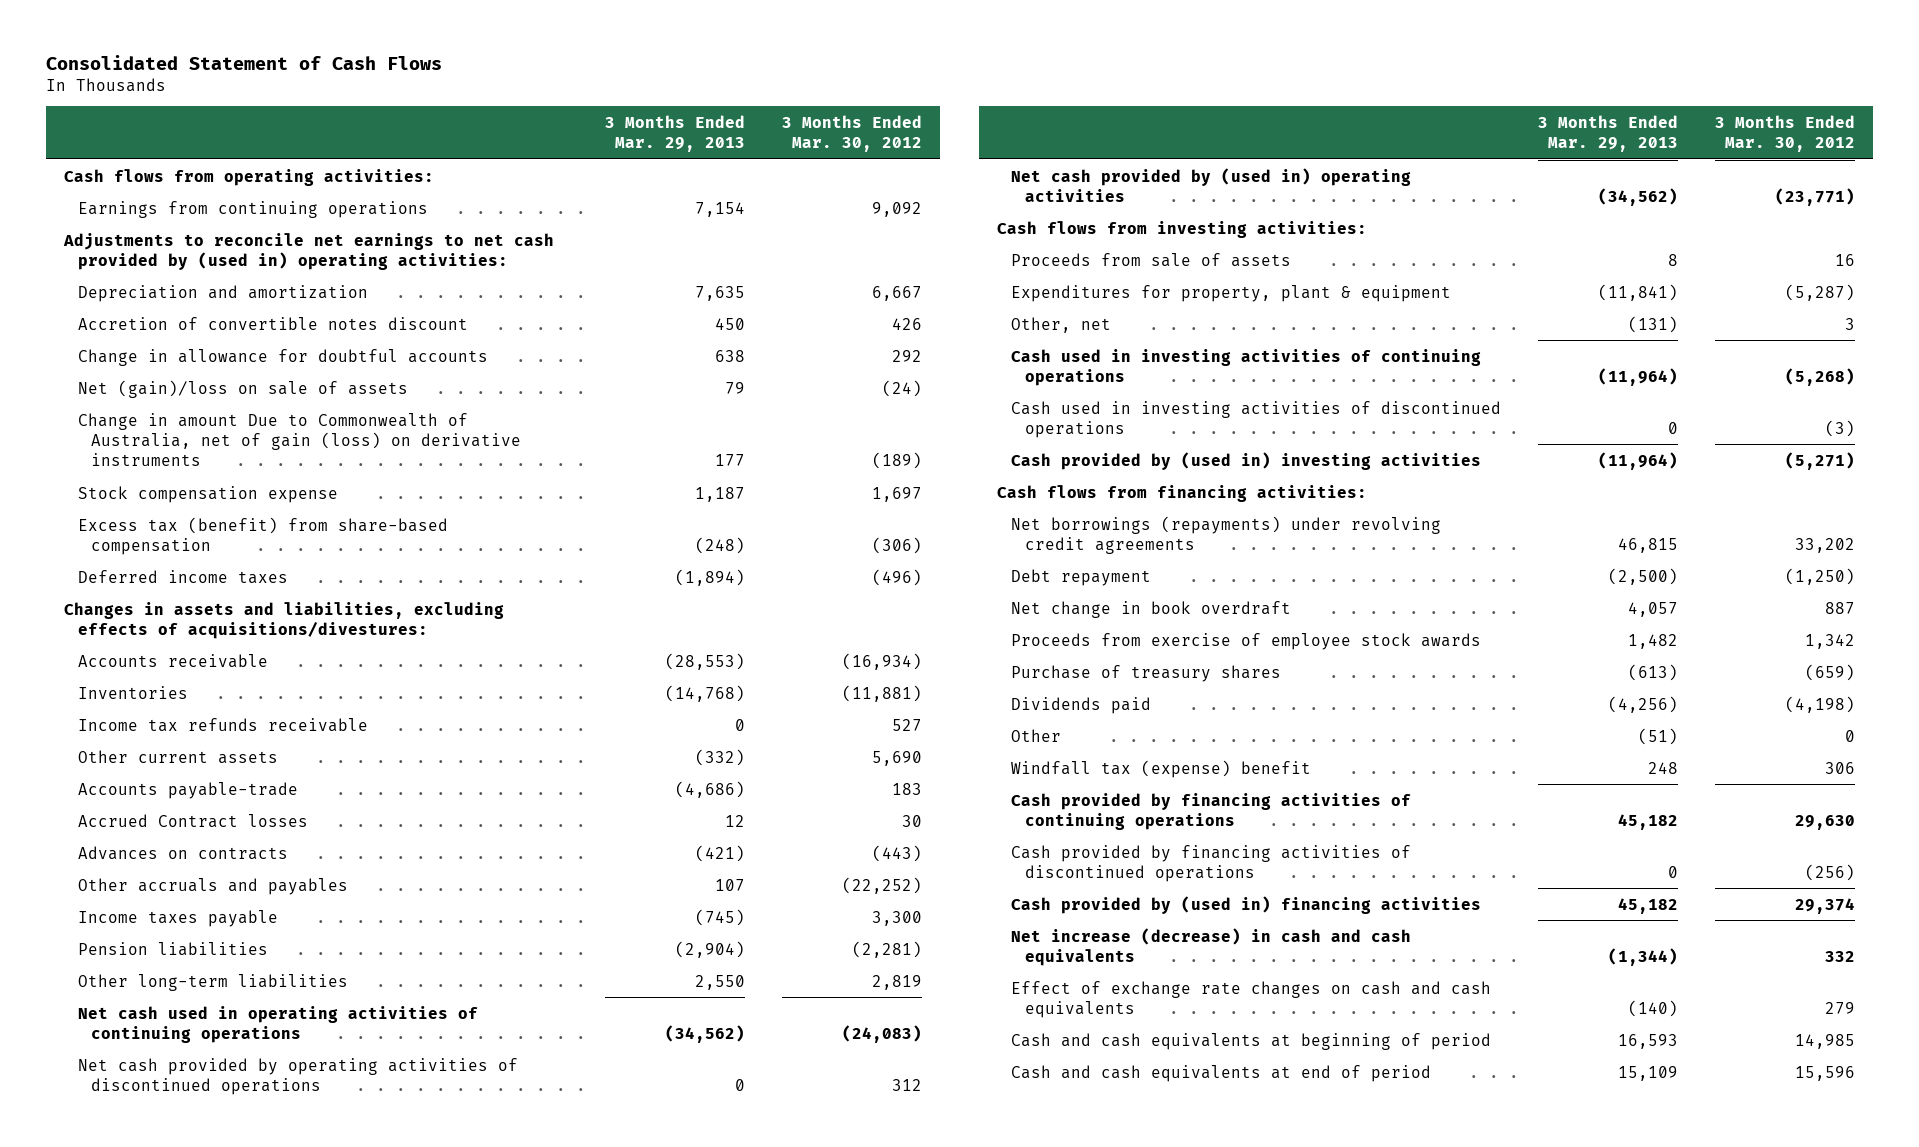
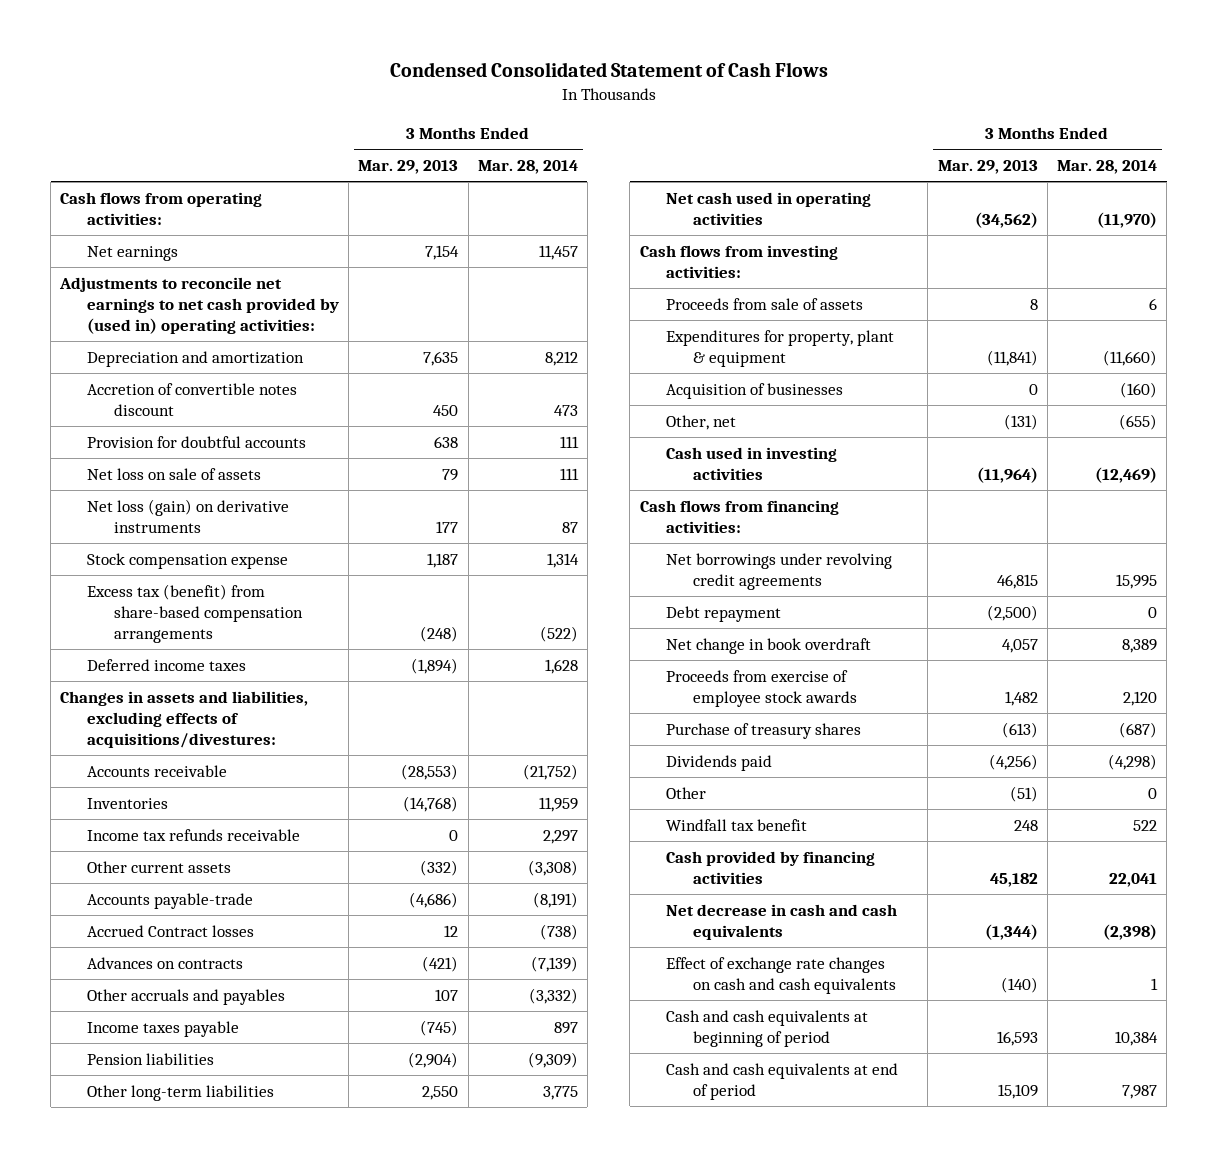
- Consolidated Statement of Cash Flows
+ Condensed Consolidated Statement of Cash Flows
- | 3 Months Ended Mar. 29, 2013 | 3 Months Ended Mar. 30, 2012
+ | 3 Months Ended Mar. 29, 2013 | 3 Months Ended Mar. 28, 2014
- Earnings from continuing operations | 7,154 | 9,092
+ Net earnings | 7,154 | 11,457
- Change in allowance for doubtful accounts | 638 | 292
- Net (gain)/loss on sale of assets | 79 | (24)
- Change in amount Due to Commonwealth of Australia, net of gain (loss) on derivative instruments | 177 | (189)
+ Provision for doubtful accounts | 638 | 111
+ Net loss on sale of assets | 79 | 111
+ Net loss (gain) on derivative instruments | 177 | 87
- Excess tax (benefit) from share-based compensation | (248) | (306)
+ Excess tax (benefit) from share-based compensation arrangements | (248) | (522)
- Net cash used in operating activities of continuing operations | (34,562) | (24,083)
- Net cash provided by operating activities of discontinued operations | 0 | 312
- Net cash provided by (used in) operating activities | (34,562) | (23,771)
+ Net cash used in operating activities | (34,562) | (11,970)
+ Acquisition of businesses | 0 | (160)
- Cash used in investing activities of continuing operations | (11,964) | (5,268)
- Cash used in investing activities of discontinued operations | 0 | (3)
- Cash provided by (used in) investing activities | (11,964) | (5,271)
+ Cash used in investing activities | (11,964) | (12,469)
- Net borrowings (repayments) under revolving credit agreements | 46,815 | 33,202
+ Net borrowings under revolving credit agreements | 46,815 | 15,995
- Windfall tax (expense) benefit | 248 | 306
- Cash provided by financing activities of continuing operations | 45,182 | 29,630
- Cash provided by financing activities of discontinued operations | 0 | (256)
- Cash provided by (used in) financing activities | 45,182 | 29,374
- Net increase (decrease) in cash and cash equivalents | (1,344) | 332
+ Windfall tax benefit | 248 | 522
+ Cash provided by financing activities | 45,182 | 22,041
+ Net decrease in cash and cash equivalents | (1,344) | (2,398)

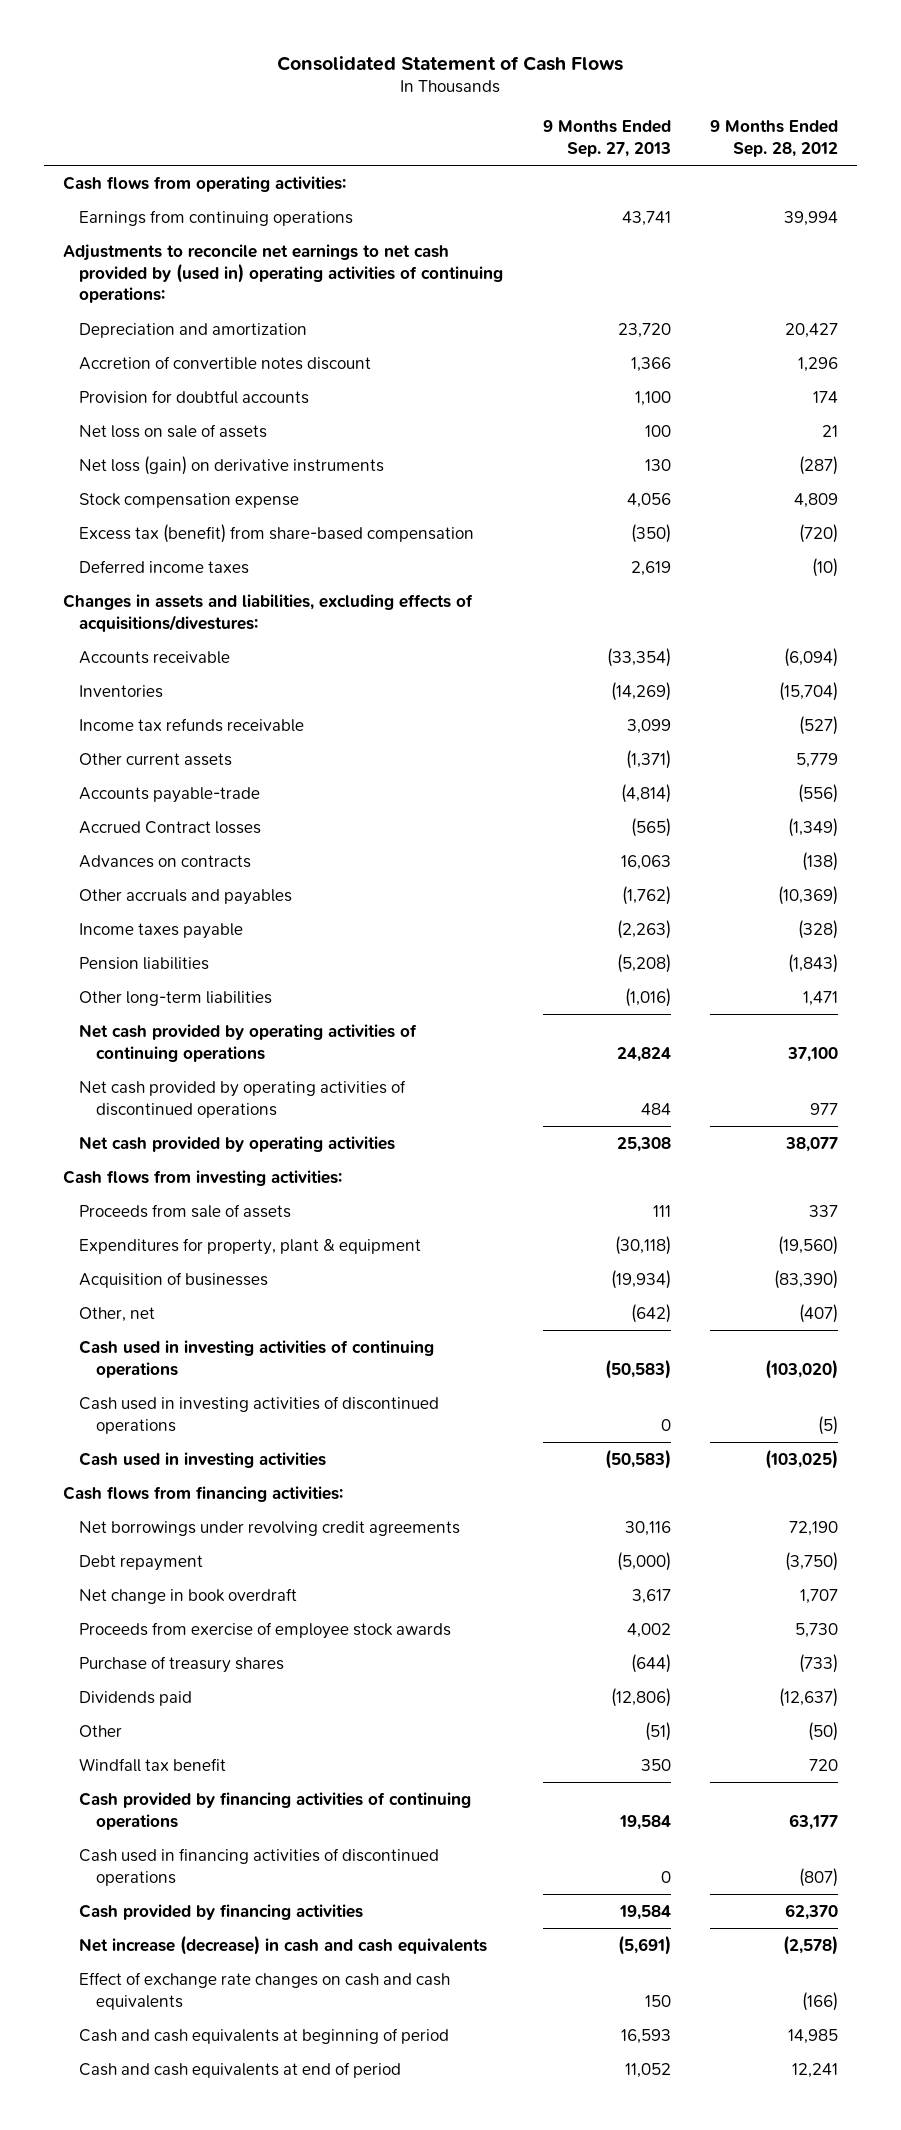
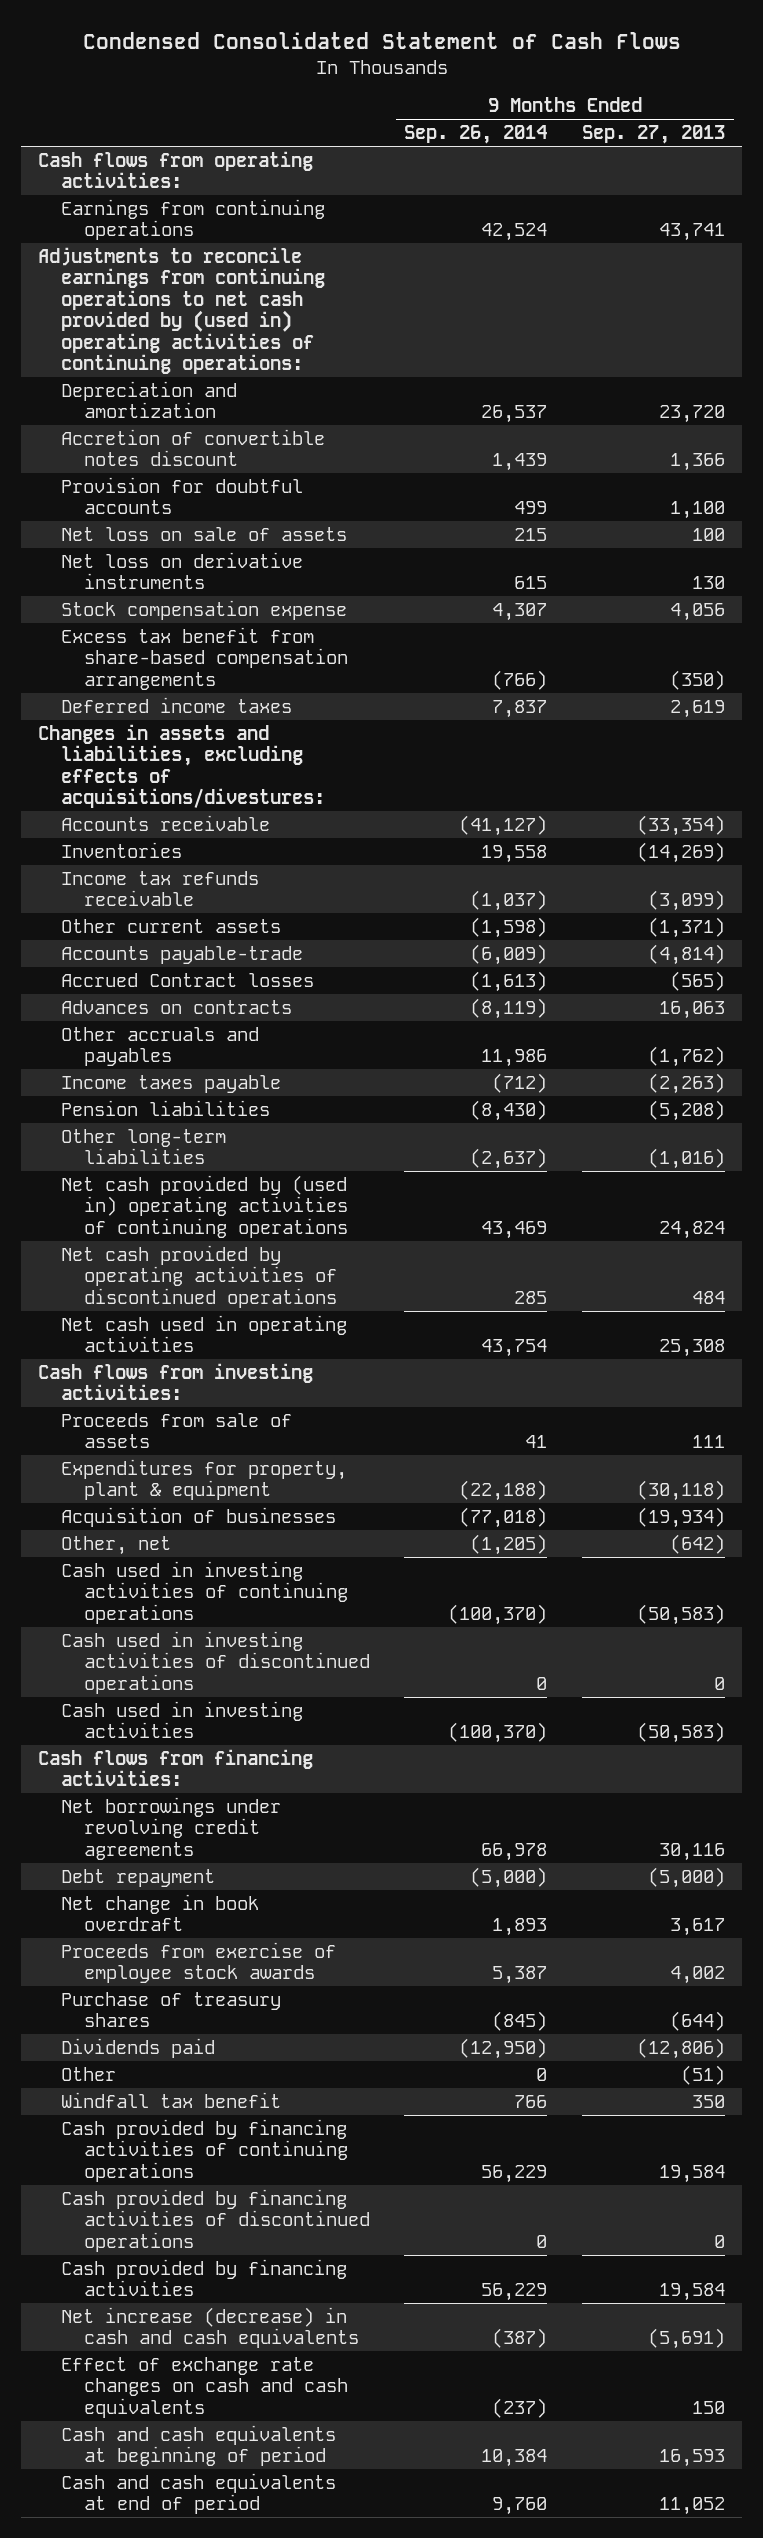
- Consolidated Statement of Cash Flows
+ Condensed Consolidated Statement of Cash Flows
- | 9 Months Ended Sep. 27, 2013 | 9 Months Ended Sep. 28, 2012
+ | 9 Months Ended Sep. 26, 2014 | 9 Months Ended Sep. 27, 2013
- Adjustments to reconcile net earnings to net cash provided by (used in) operating activities of continuing operations:
+ Adjustments to reconcile earnings from continuing operations to net cash provided by (used in) operating activities of continuing operations:
- Net loss (gain) on derivative instruments | 130 | (287)
+ Net loss on derivative instruments | 615 | 130
- Excess tax (benefit) from share-based compensation | (350) | (720)
+ Excess tax benefit from share-based compensation arrangements | (766) | (350)
- Income tax refunds receivable | 3,099 | (527)
+ Income tax refunds receivable | (1,037) | (3,099)
- Net cash provided by operating activities of continuing operations | 24,824 | 37,100
+ Net cash provided by (used in) operating activities of continuing operations | 43,469 | 24,824
- Net cash provided by operating activities | 25,308 | 38,077
+ Net cash used in operating activities | 43,754 | 25,308
- Cash used in financing activities of discontinued operations | 0 | (807)
+ Cash provided by financing activities of discontinued operations | 0 | 0

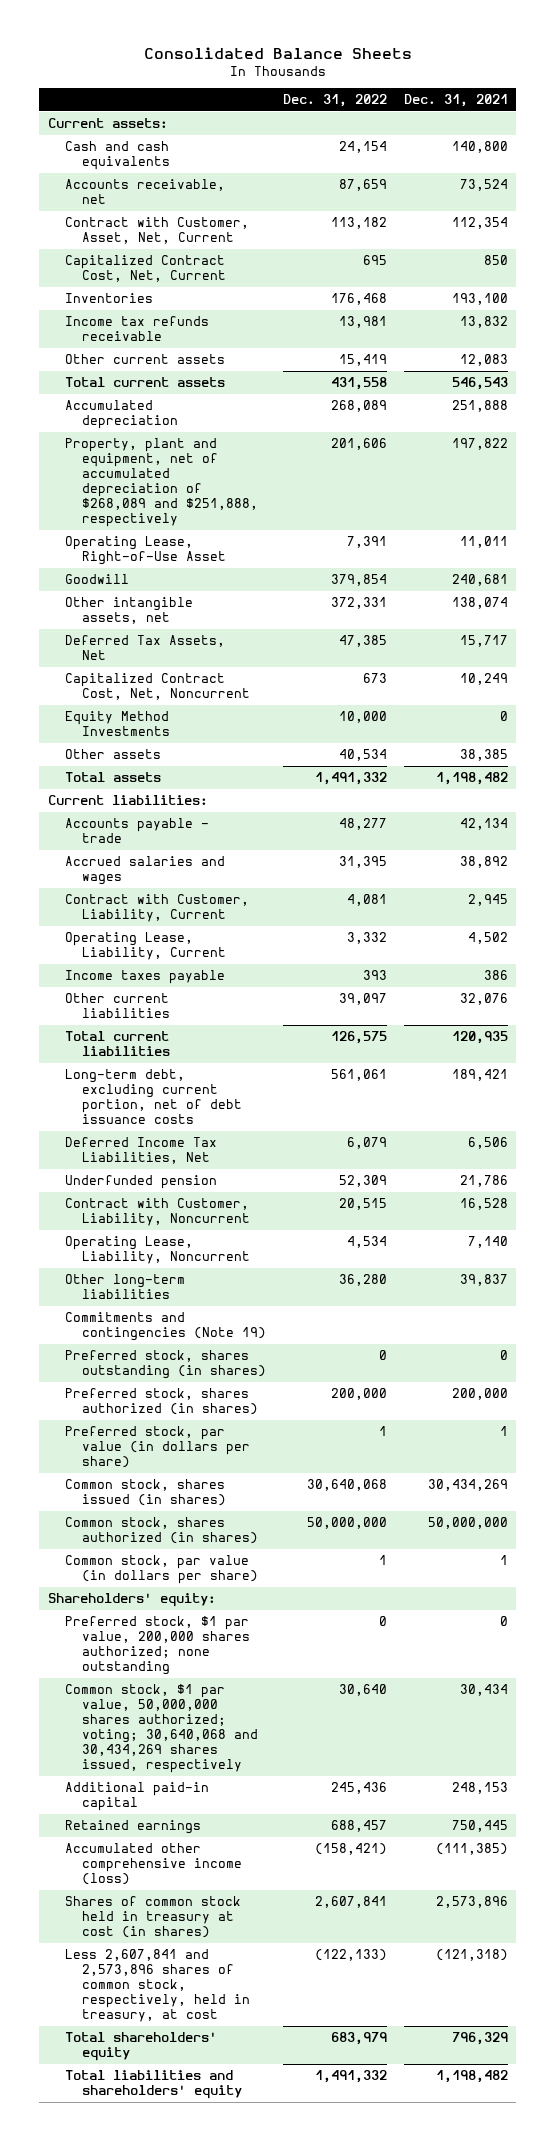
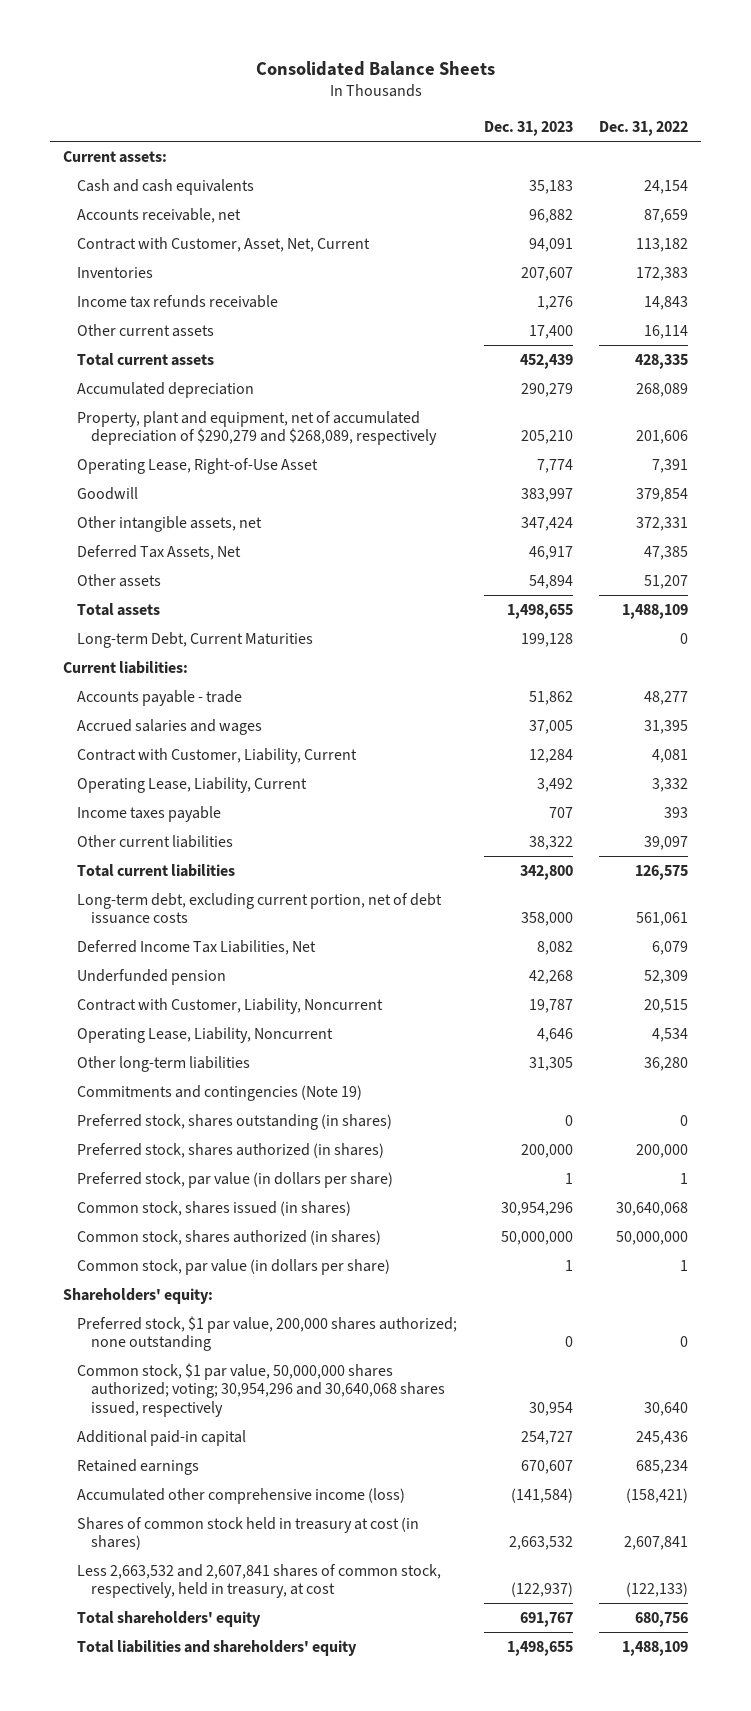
- | Dec. 31, 2022 | Dec. 31, 2021
+ | Dec. 31, 2023 | Dec. 31, 2022
- Capitalized Contract Cost, Net, Current | 695 | 850
- Inventories | 176,468 | 193,100
- Income tax refunds receivable | 13,981 | 13,832
- Other current assets | 15,419 | 12,083
- Total current assets | 431,558 | 546,543
+ Inventories | 207,607 | 172,383
+ Income tax refunds receivable | 1,276 | 14,843
+ Other current assets | 17,400 | 16,114
+ Total current assets | 452,439 | 428,335
- Property, plant and equipment, net of accumulated depreciation of $268,089 and $251,888, respectively | 201,606 | 197,822
+ Property, plant and equipment, net of accumulated depreciation of $290,279 and $268,089, respectively | 205,210 | 201,606
- Capitalized Contract Cost, Net, Noncurrent | 673 | 10,249
- Equity Method Investments | 10,000 | 0
- Other assets | 40,534 | 38,385
- Total assets | 1,491,332 | 1,198,482
+ Other assets | 54,894 | 51,207
+ Total assets | 1,498,655 | 1,488,109
+ Long-term Debt, Current Maturities | 199,128 | 0
- Common stock, $1 par value, 50,000,000 shares authorized; voting; 30,640,068 and 30,434,269 shares issued, respectively | 30,640 | 30,434
+ Common stock, $1 par value, 50,000,000 shares authorized; voting; 30,954,296 and 30,640,068 shares issued, respectively | 30,954 | 30,640
- Retained earnings | 688,457 | 750,445
+ Retained earnings | 670,607 | 685,234
- Less 2,607,841 and 2,573,896 shares of common stock, respectively, held in treasury, at cost | (122,133) | (121,318)
- Total shareholders' equity | 683,979 | 796,329
- Total liabilities and shareholders' equity | 1,491,332 | 1,198,482
+ Less 2,663,532 and 2,607,841 shares of common stock, respectively, held in treasury, at cost | (122,937) | (122,133)
+ Total shareholders' equity | 691,767 | 680,756
+ Total liabilities and shareholders' equity | 1,498,655 | 1,488,109

